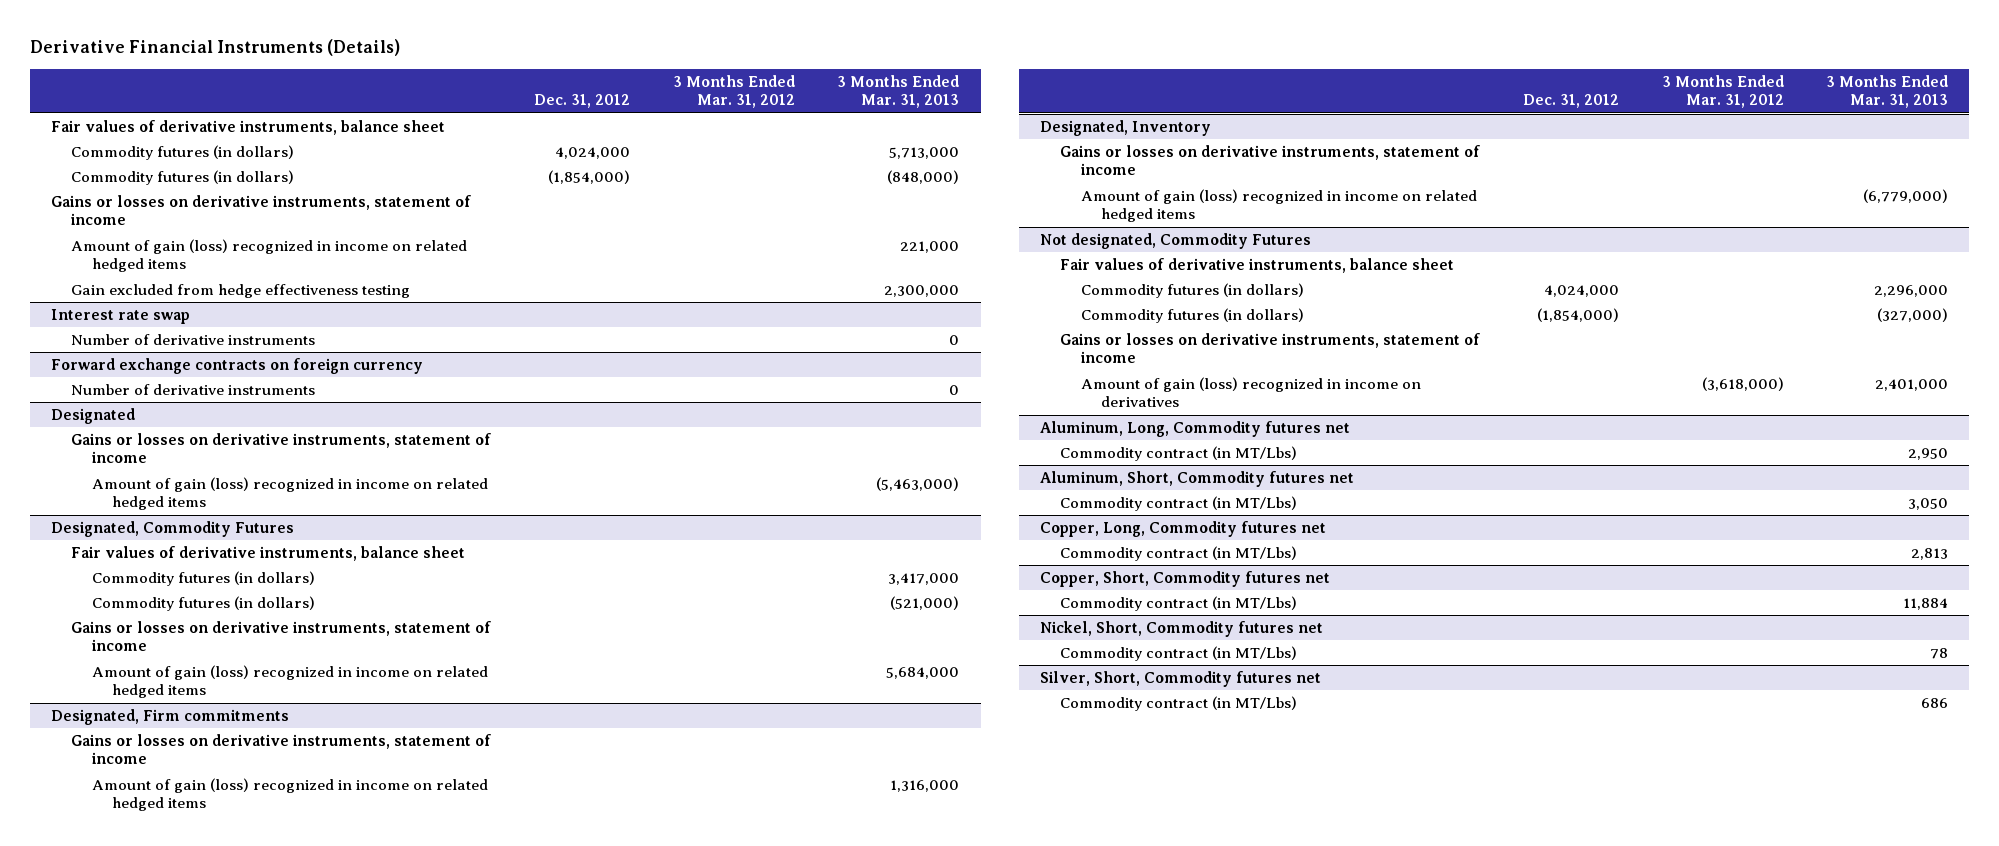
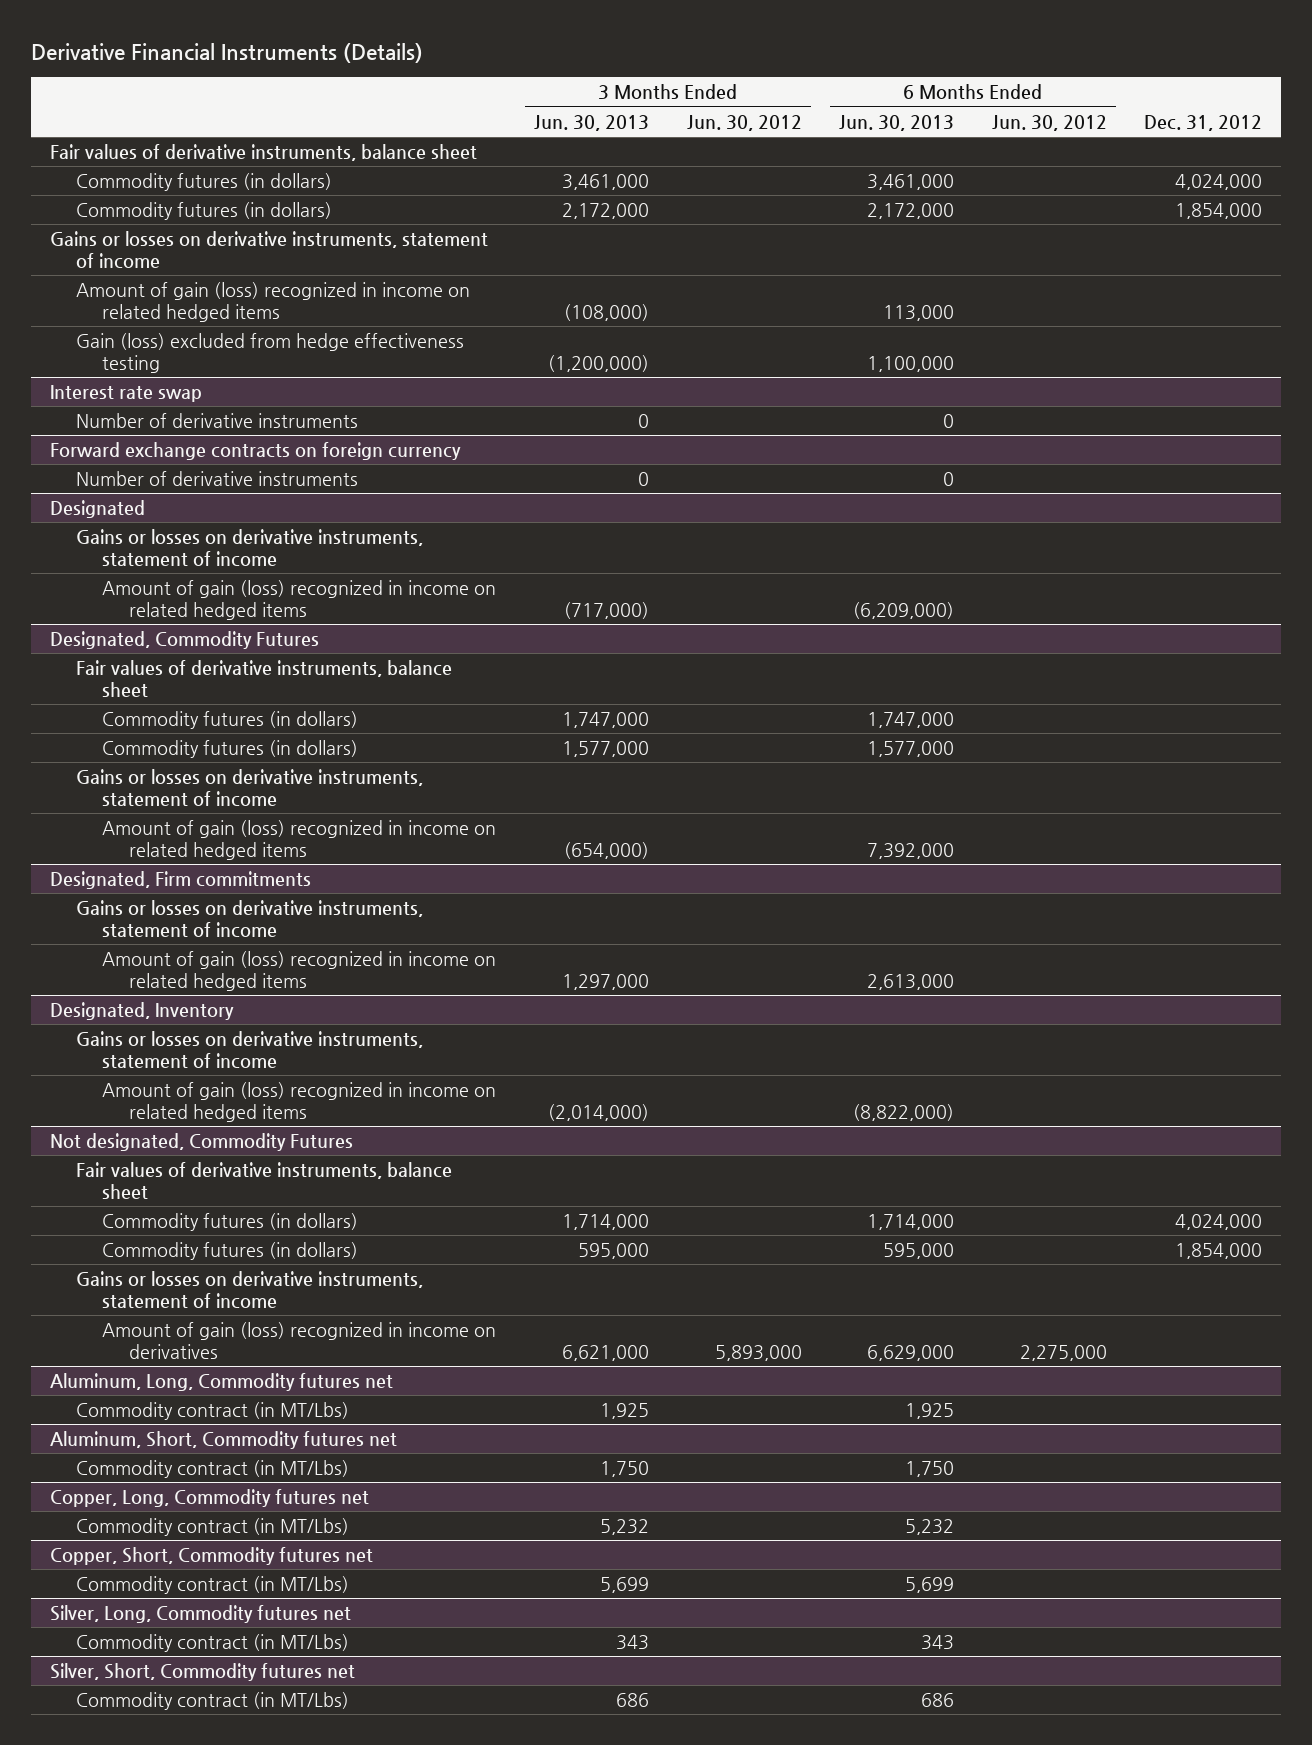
- | Dec. 31, 2012 | 3 Months Ended Mar. 31, 2012 | 3 Months Ended Mar. 31, 2013
+ | 3 Months Ended Jun. 30, 2013 | 3 Months Ended Jun. 30, 2012 | 6 Months Ended Jun. 30, 2013 | 6 Months Ended Jun. 30, 2012 | Dec. 31, 2012
- Commodity futures (in dollars) | (1,854,000) | | (848,000)
+ Commodity futures (in dollars) | 2,172,000 | | 2,172,000 | | 1,854,000
- Gain excluded from hedge effectiveness testing | | | 2,300,000
+ Gain (loss) excluded from hedge effectiveness testing | (1,200,000) | | 1,100,000 | |
@ Not designated, Commodity Futures
- Commodity futures (in dollars) | (1,854,000) | | (327,000)
+ Commodity futures (in dollars) | 595,000 | | 595,000 | | 1,854,000
- Nickel, Short, Commodity futures net
- Commodity contract (in MT/Lbs) | | | 78
+ Silver, Long, Commodity futures net
+ Commodity contract (in MT/Lbs) | 343 | | 343 | |

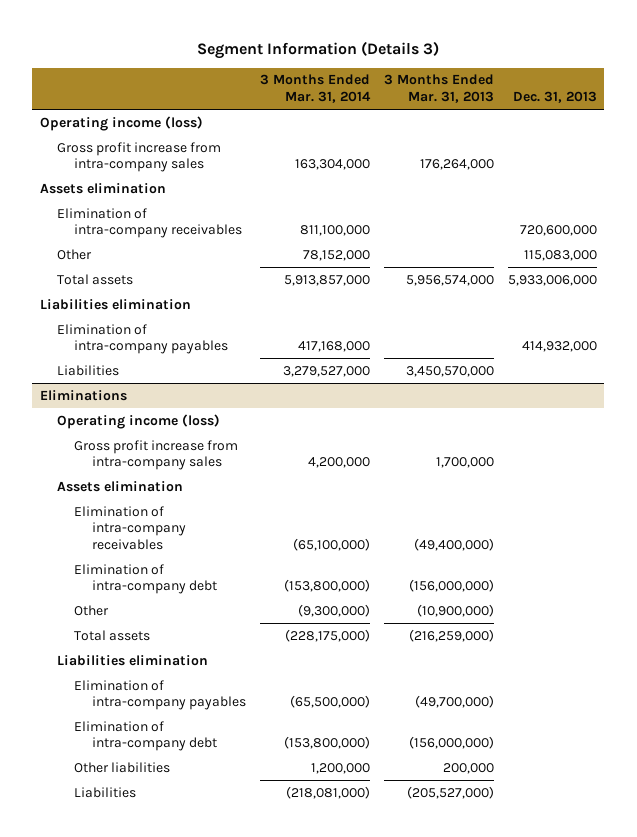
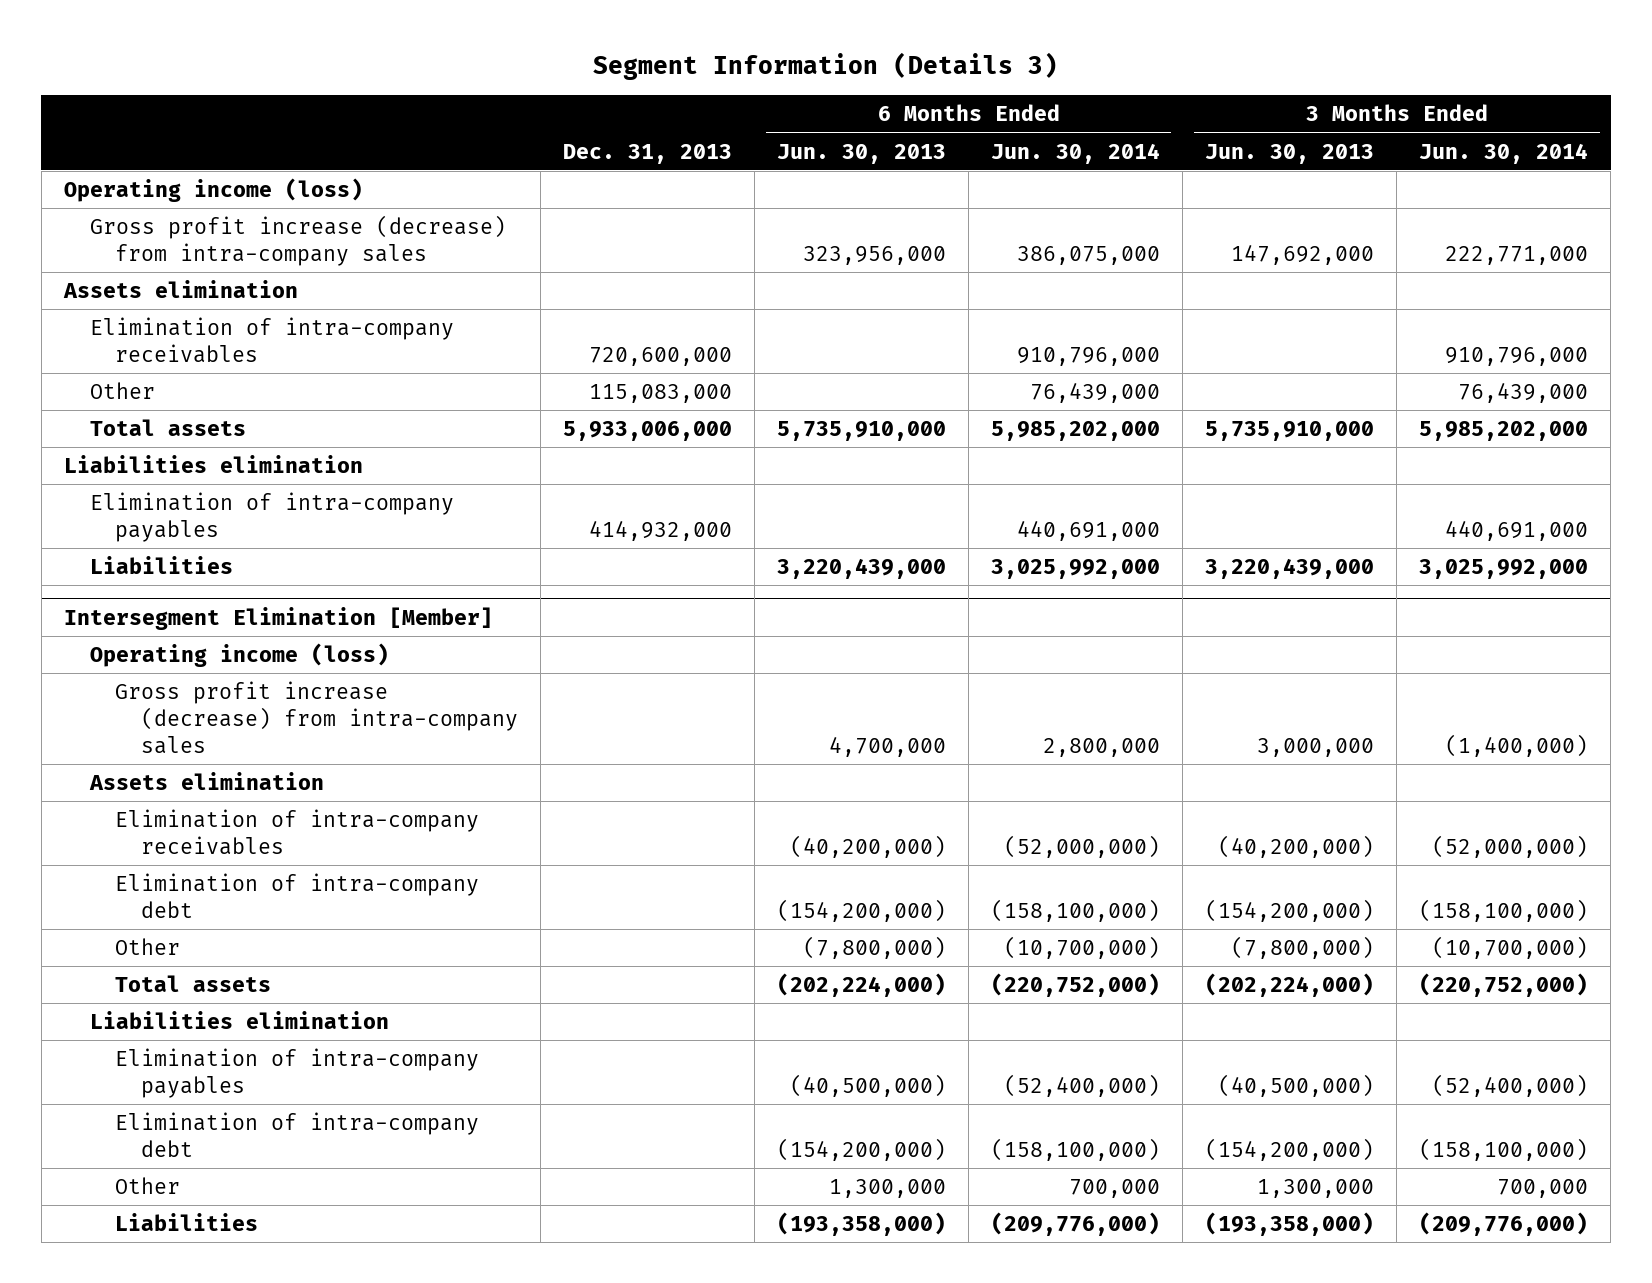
- | 3 Months Ended Mar. 31, 2014 | 3 Months Ended Mar. 31, 2013 | Dec. 31, 2013
+ | Dec. 31, 2013 | 6 Months Ended Jun. 30, 2013 | 6 Months Ended Jun. 30, 2014 | 3 Months Ended Jun. 30, 2013 | 3 Months Ended Jun. 30, 2014
- Gross profit increase from intra-company sales | 163,304,000 | 176,264,000 |
+ Gross profit increase (decrease) from intra-company sales | | 323,956,000 | 386,075,000 | 147,692,000 | 222,771,000
- Eliminations
+ Intersegment Elimination [Member]
- Gross profit increase from intra-company sales | 4,200,000 | 1,700,000 |
+ Gross profit increase (decrease) from intra-company sales | | 4,700,000 | 2,800,000 | 3,000,000 | (1,400,000)
- Other liabilities | 1,200,000 | 200,000 |
+ Other | | 1,300,000 | 700,000 | 1,300,000 | 700,000

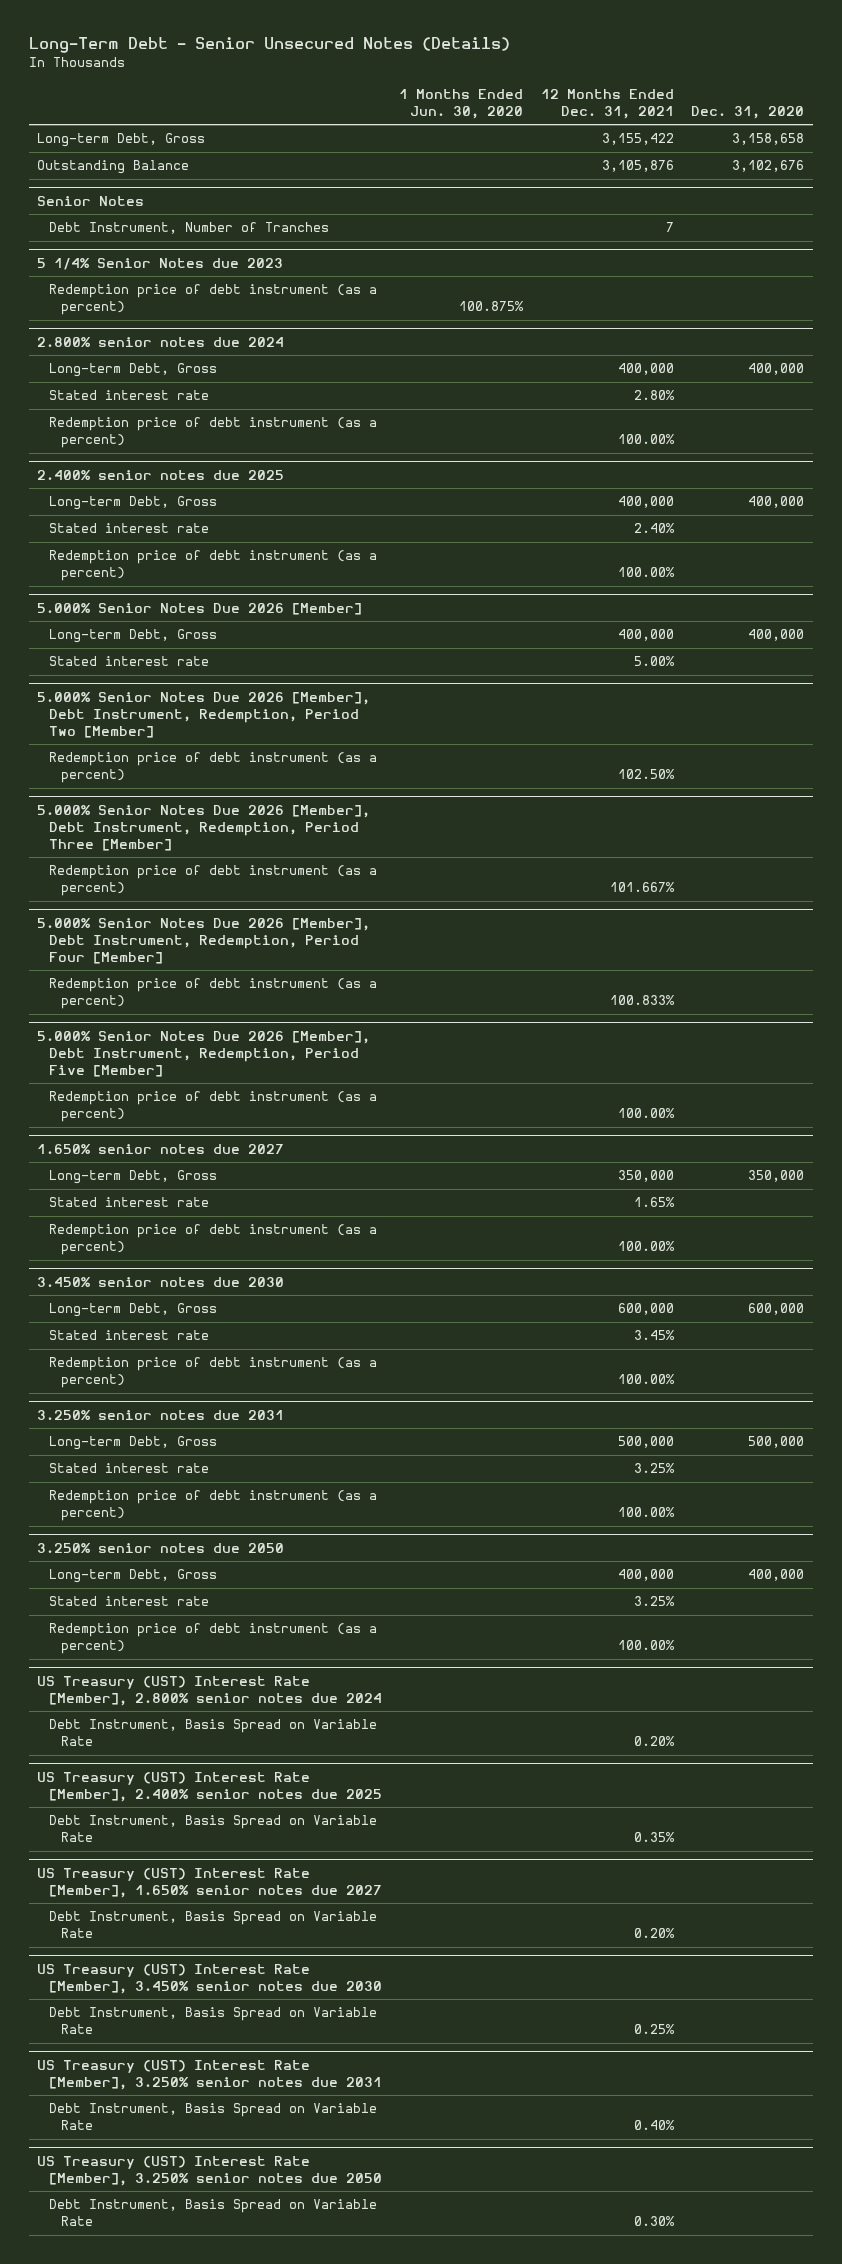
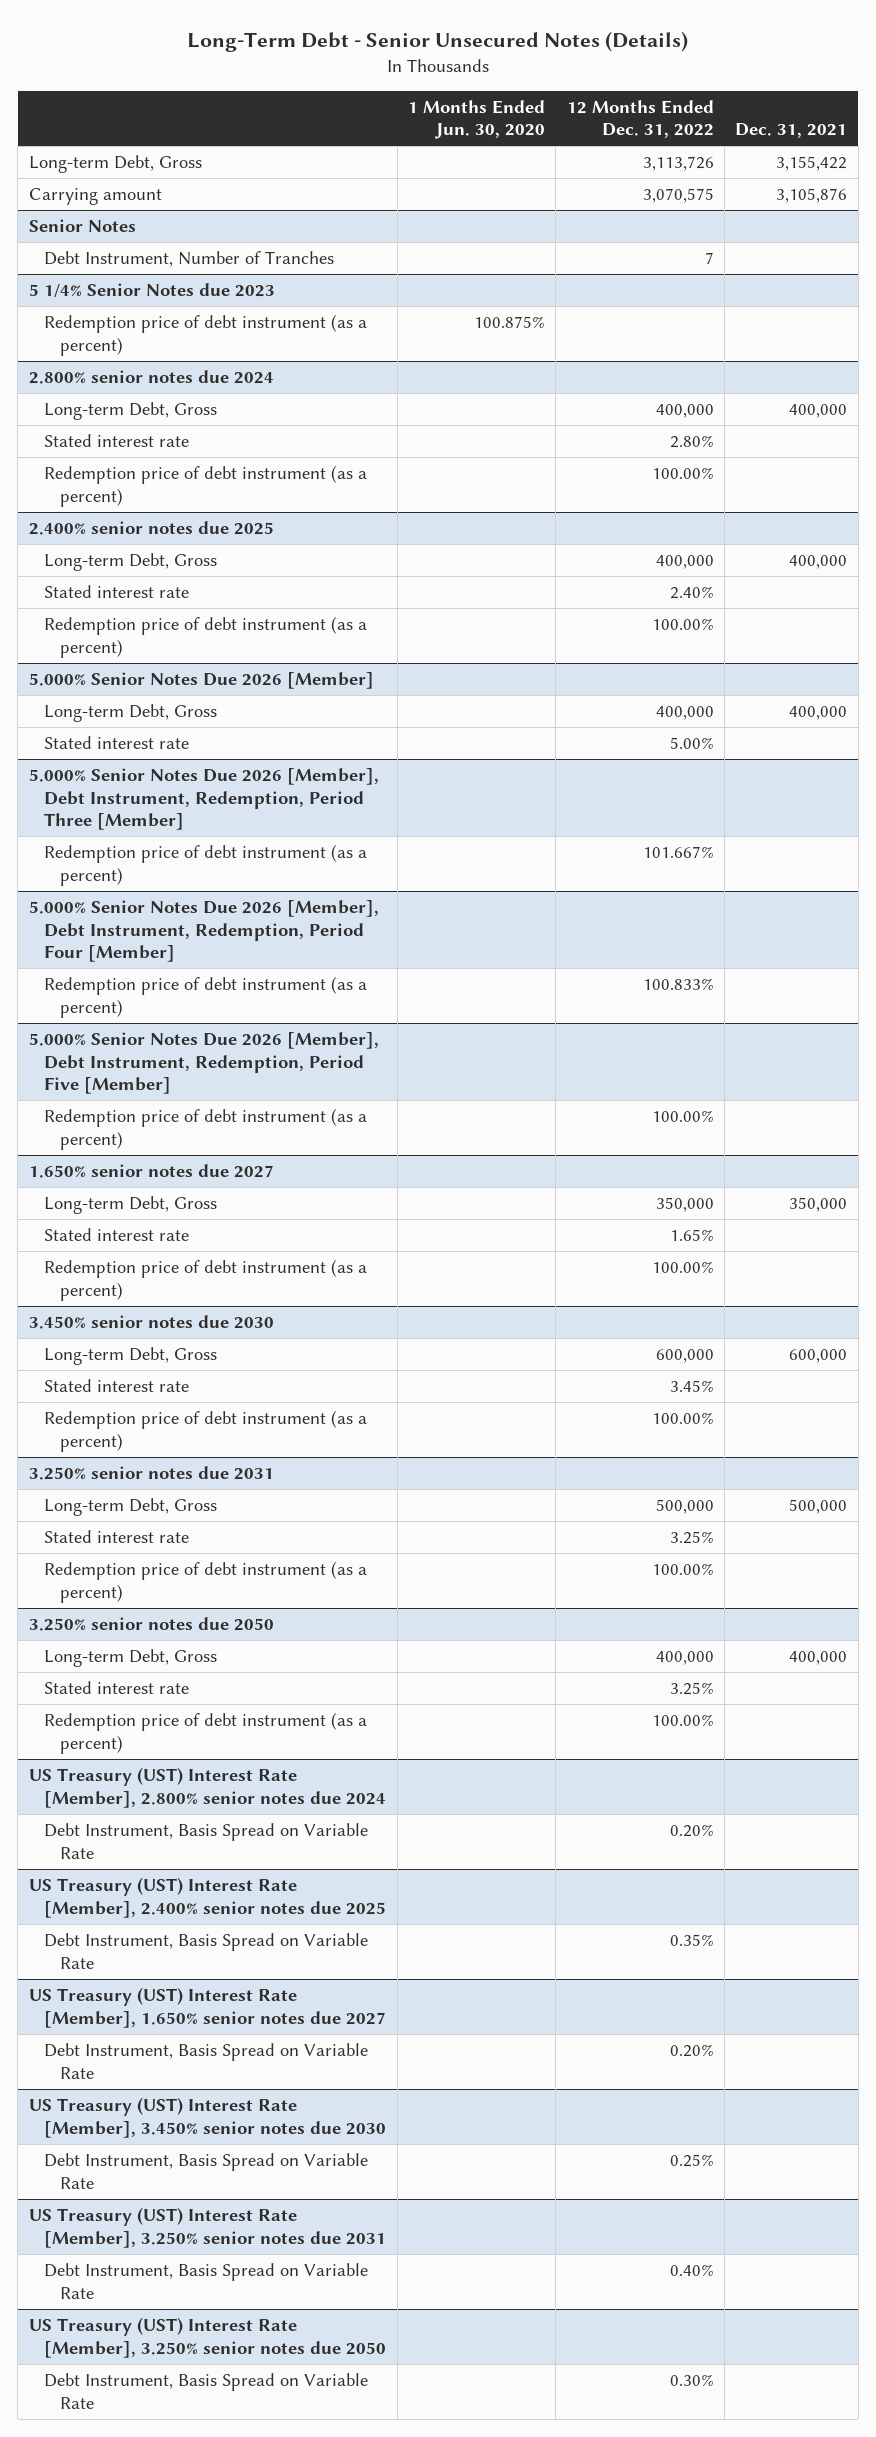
- | 1 Months Ended Jun. 30, 2020 | 12 Months Ended Dec. 31, 2021 | Dec. 31, 2020
+ | 1 Months Ended Jun. 30, 2020 | 12 Months Ended Dec. 31, 2022 | Dec. 31, 2021
- Outstanding Balance | | 3,105,876 | 3,102,676
+ Carrying amount | | 3,070,575 | 3,105,876
- 5.000% Senior Notes Due 2026 [Member], Debt Instrument, Redemption, Period Two [Member]
- Redemption price of debt instrument (as a percent) | | 102.50% |

